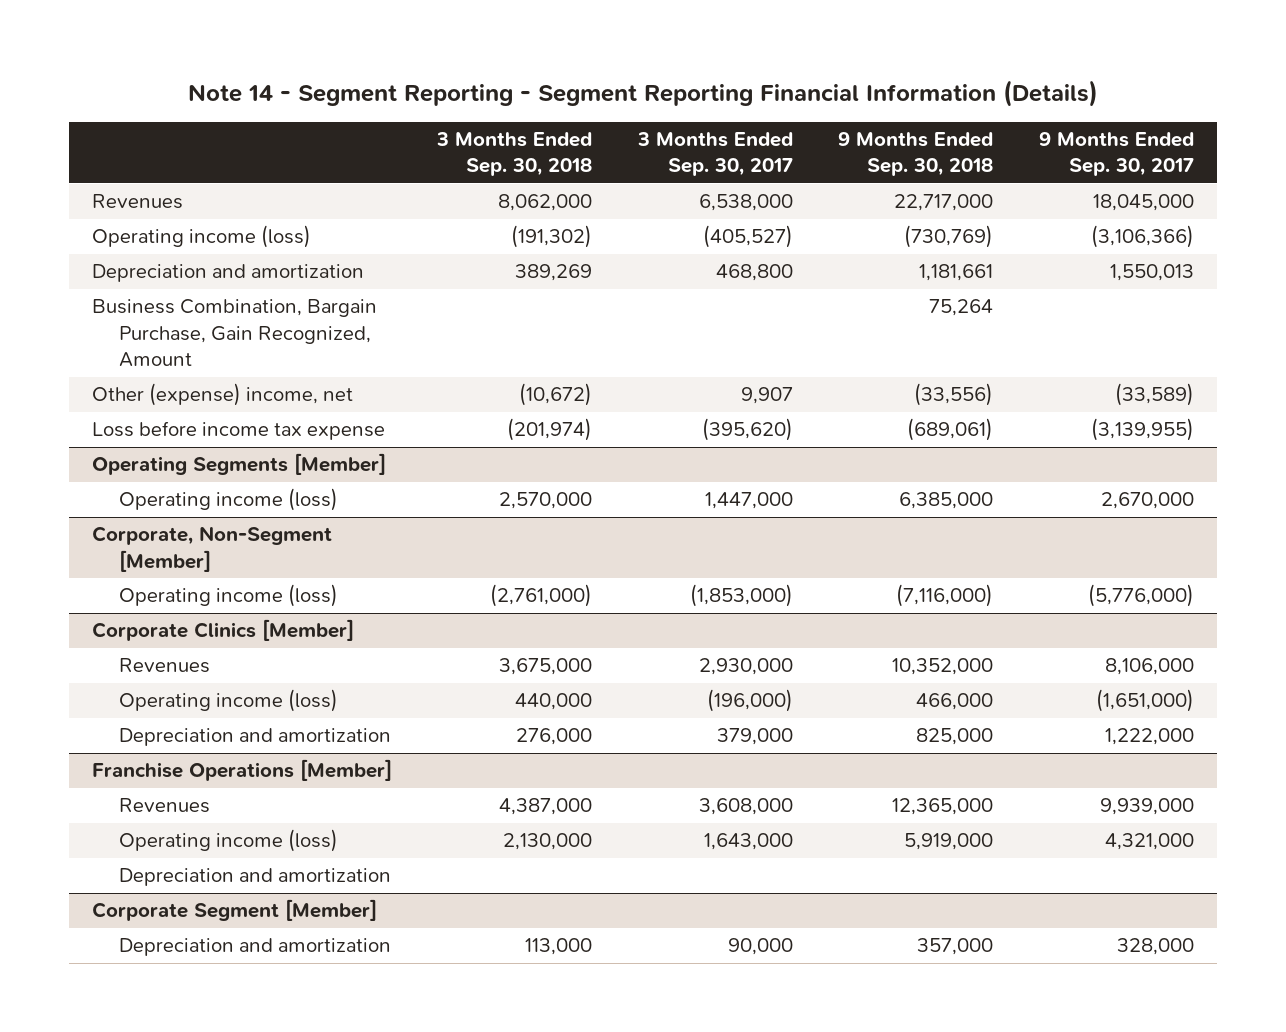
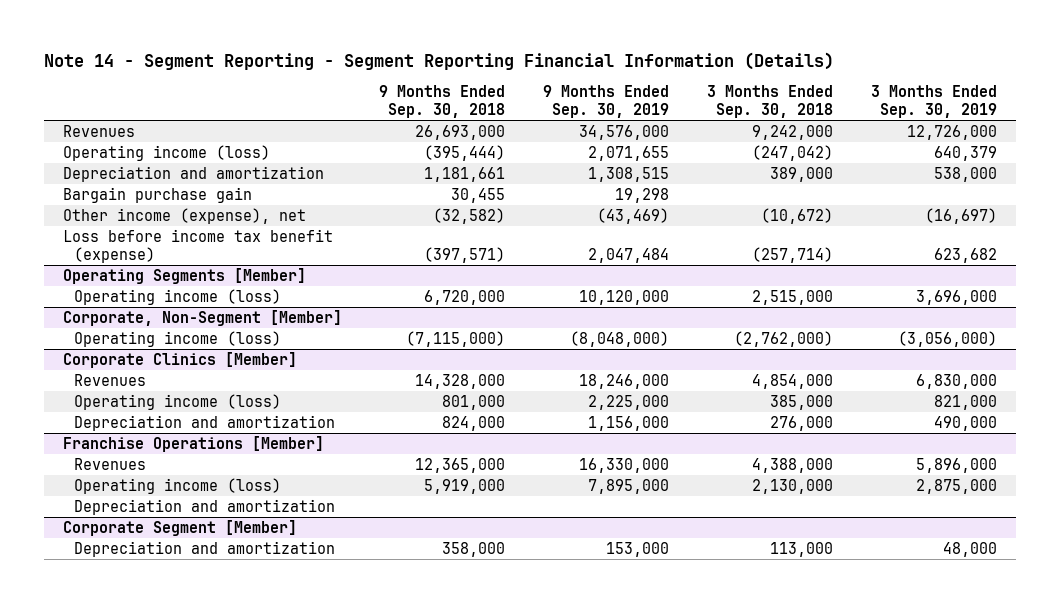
- | 3 Months Ended Sep. 30, 2018 | 3 Months Ended Sep. 30, 2017 | 9 Months Ended Sep. 30, 2018 | 9 Months Ended Sep. 30, 2017
+ | 9 Months Ended Sep. 30, 2018 | 9 Months Ended Sep. 30, 2019 | 3 Months Ended Sep. 30, 2018 | 3 Months Ended Sep. 30, 2019
- Revenues | 8,062,000 | 6,538,000 | 22,717,000 | 18,045,000
- Operating income (loss) | (191,302) | (405,527) | (730,769) | (3,106,366)
- Depreciation and amortization | 389,269 | 468,800 | 1,181,661 | 1,550,013
- Business Combination, Bargain Purchase, Gain Recognized, Amount | | | 75,264 |
- Other (expense) income, net | (10,672) | 9,907 | (33,556) | (33,589)
- Loss before income tax expense | (201,974) | (395,620) | (689,061) | (3,139,955)
+ Revenues | 26,693,000 | 34,576,000 | 9,242,000 | 12,726,000
+ Operating income (loss) | (395,444) | 2,071,655 | (247,042) | 640,379
+ Depreciation and amortization | 1,181,661 | 1,308,515 | 389,000 | 538,000
+ Bargain purchase gain | 30,455 | 19,298 | |
+ Other income (expense), net | (32,582) | (43,469) | (10,672) | (16,697)
+ Loss before income tax benefit (expense) | (397,571) | 2,047,484 | (257,714) | 623,682
@ Operating Segments [Member]
- Operating income (loss) | 2,570,000 | 1,447,000 | 6,385,000 | 2,670,000
+ Operating income (loss) | 6,720,000 | 10,120,000 | 2,515,000 | 3,696,000
@ Corporate, Non-Segment [Member]
- Operating income (loss) | (2,761,000) | (1,853,000) | (7,116,000) | (5,776,000)
+ Operating income (loss) | (7,115,000) | (8,048,000) | (2,762,000) | (3,056,000)
@ Corporate Clinics [Member]
- Revenues | 3,675,000 | 2,930,000 | 10,352,000 | 8,106,000
- Operating income (loss) | 440,000 | (196,000) | 466,000 | (1,651,000)
- Depreciation and amortization | 276,000 | 379,000 | 825,000 | 1,222,000
+ Revenues | 14,328,000 | 18,246,000 | 4,854,000 | 6,830,000
+ Operating income (loss) | 801,000 | 2,225,000 | 385,000 | 821,000
+ Depreciation and amortization | 824,000 | 1,156,000 | 276,000 | 490,000
@ Franchise Operations [Member]
- Revenues | 4,387,000 | 3,608,000 | 12,365,000 | 9,939,000
+ Revenues | 12,365,000 | 16,330,000 | 4,388,000 | 5,896,000
@ Corporate Segment [Member]
- Depreciation and amortization | 113,000 | 90,000 | 357,000 | 328,000
+ Depreciation and amortization | 358,000 | 153,000 | 113,000 | 48,000

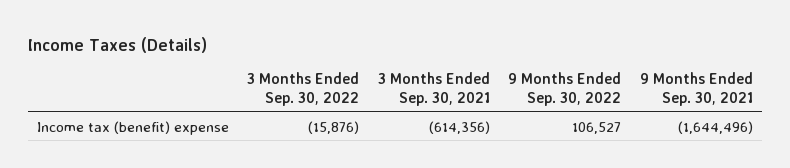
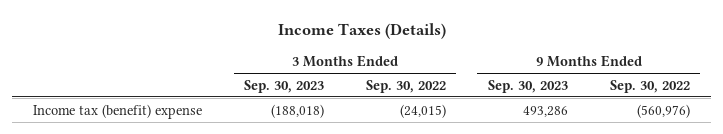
- | 3 Months Ended Sep. 30, 2022 | 3 Months Ended Sep. 30, 2021 | 9 Months Ended Sep. 30, 2022 | 9 Months Ended Sep. 30, 2021
+ | 3 Months Ended Sep. 30, 2023 | 3 Months Ended Sep. 30, 2022 | 9 Months Ended Sep. 30, 2023 | 9 Months Ended Sep. 30, 2022
- Income tax (benefit) expense | (15,876) | (614,356) | 106,527 | (1,644,496)
+ Income tax (benefit) expense | (188,018) | (24,015) | 493,286 | (560,976)

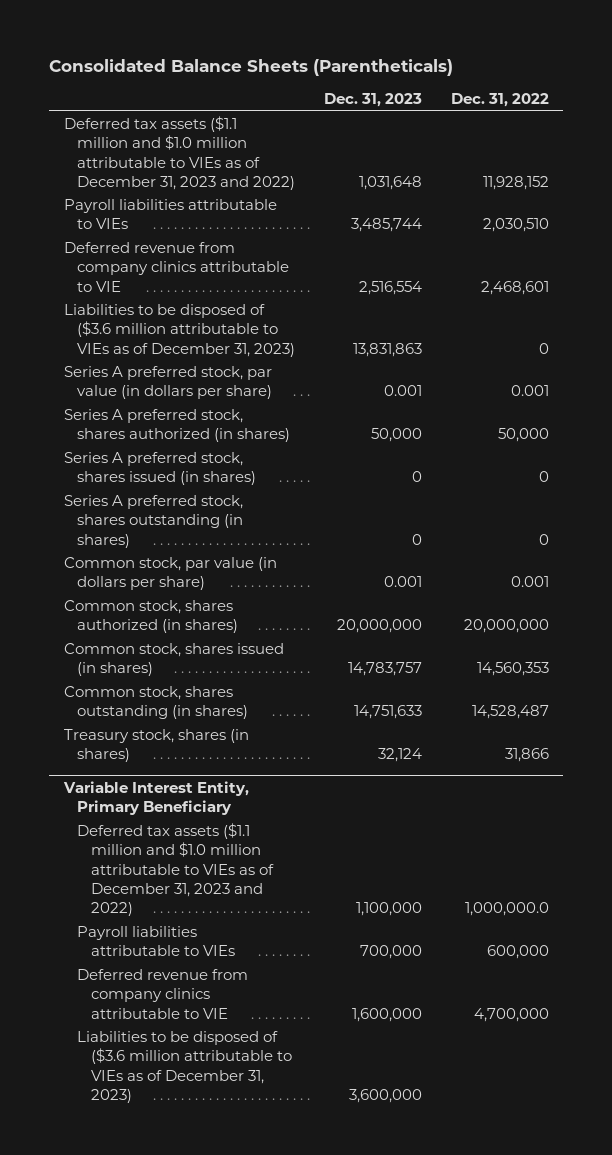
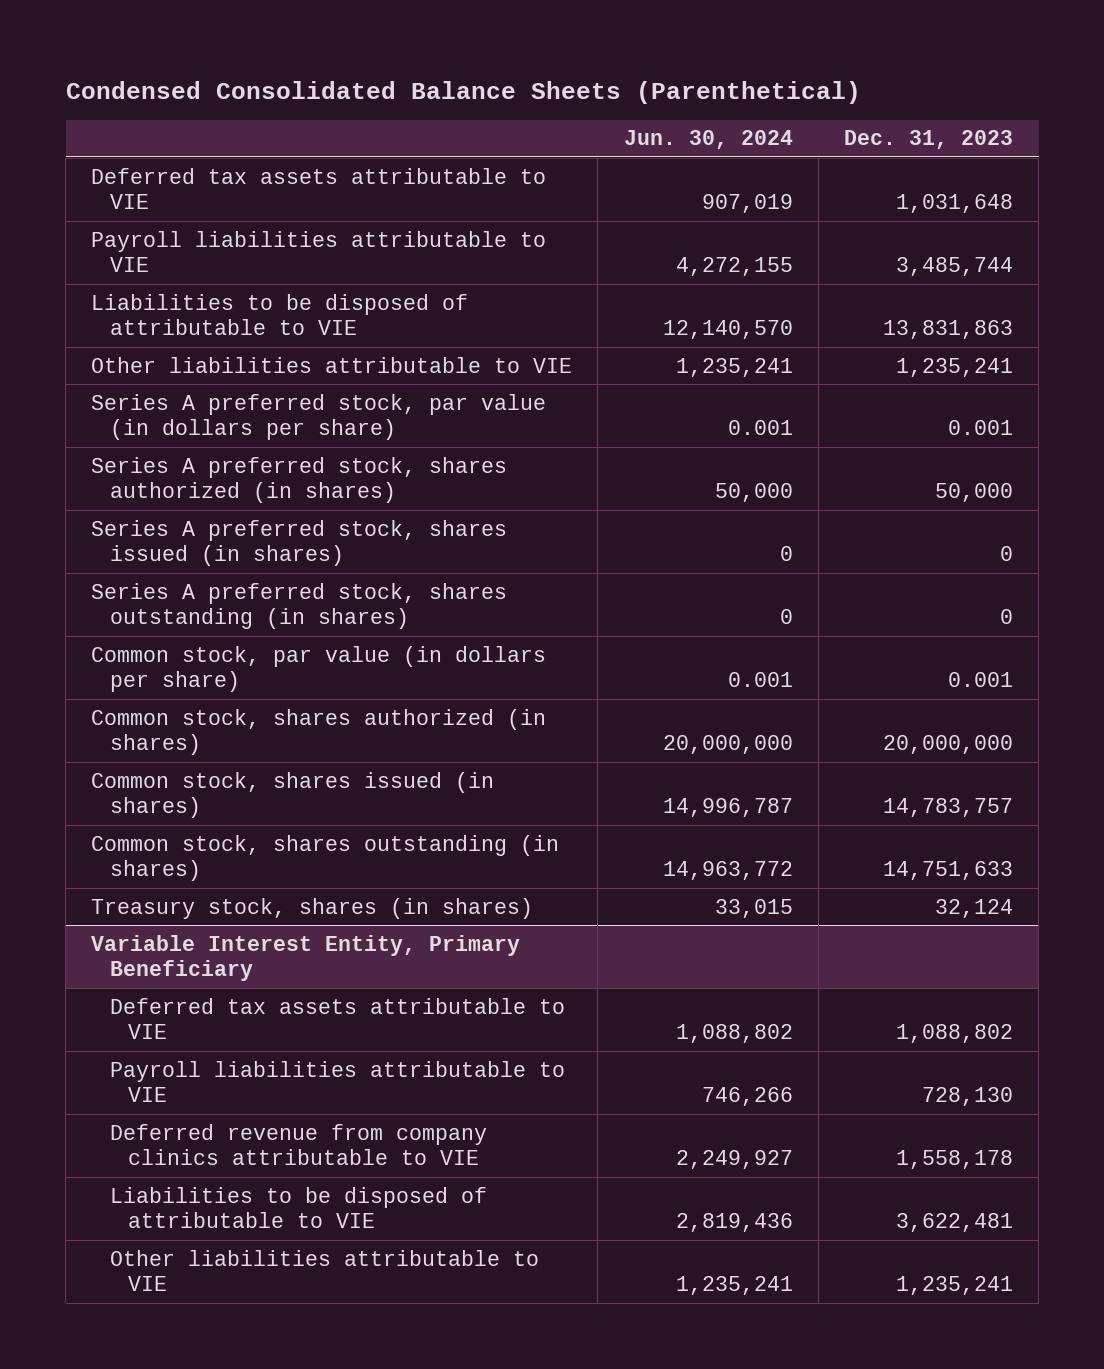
- Consolidated Balance Sheets (Parentheticals)
+ Condensed Consolidated Balance Sheets (Parenthetical)
- | Dec. 31, 2023 | Dec. 31, 2022
+ | Jun. 30, 2024 | Dec. 31, 2023
- Deferred tax assets ($1.1 million and $1.0 million attributable to VIEs as of December 31, 2023 and 2022) | 1,031,648 | 11,928,152
- Payroll liabilities attributable to VIEs | 3,485,744 | 2,030,510
- Deferred revenue from company clinics attributable to VIE | 2,516,554 | 2,468,601
- Liabilities to be disposed of ($3.6 million attributable to VIEs as of December 31, 2023) | 13,831,863 | 0
+ Deferred tax assets attributable to VIE | 907,019 | 1,031,648
+ Payroll liabilities attributable to VIE | 4,272,155 | 3,485,744
+ Liabilities to be disposed of attributable to VIE | 12,140,570 | 13,831,863
+ Other liabilities attributable to VIE | 1,235,241 | 1,235,241
@ Variable Interest Entity, Primary Beneficiary
- Deferred tax assets ($1.1 million and $1.0 million attributable to VIEs as of December 31, 2023 and 2022) | 1,100,000 | 1,000,000.0
- Payroll liabilities attributable to VIEs | 700,000 | 600,000
- Deferred revenue from company clinics attributable to VIE | 1,600,000 | 4,700,000
- Liabilities to be disposed of ($3.6 million attributable to VIEs as of December 31, 2023) | 3,600,000 |
+ Deferred tax assets attributable to VIE | 1,088,802 | 1,088,802
+ Payroll liabilities attributable to VIE | 746,266 | 728,130
+ Deferred revenue from company clinics attributable to VIE | 2,249,927 | 1,558,178
+ Liabilities to be disposed of attributable to VIE | 2,819,436 | 3,622,481
+ Other liabilities attributable to VIE | 1,235,241 | 1,235,241

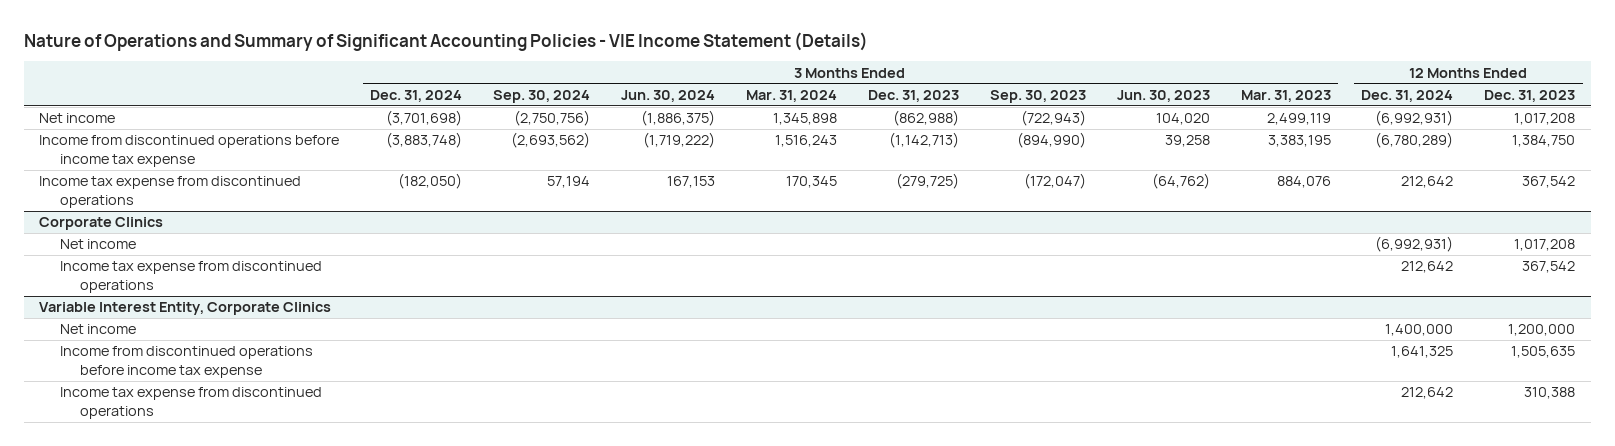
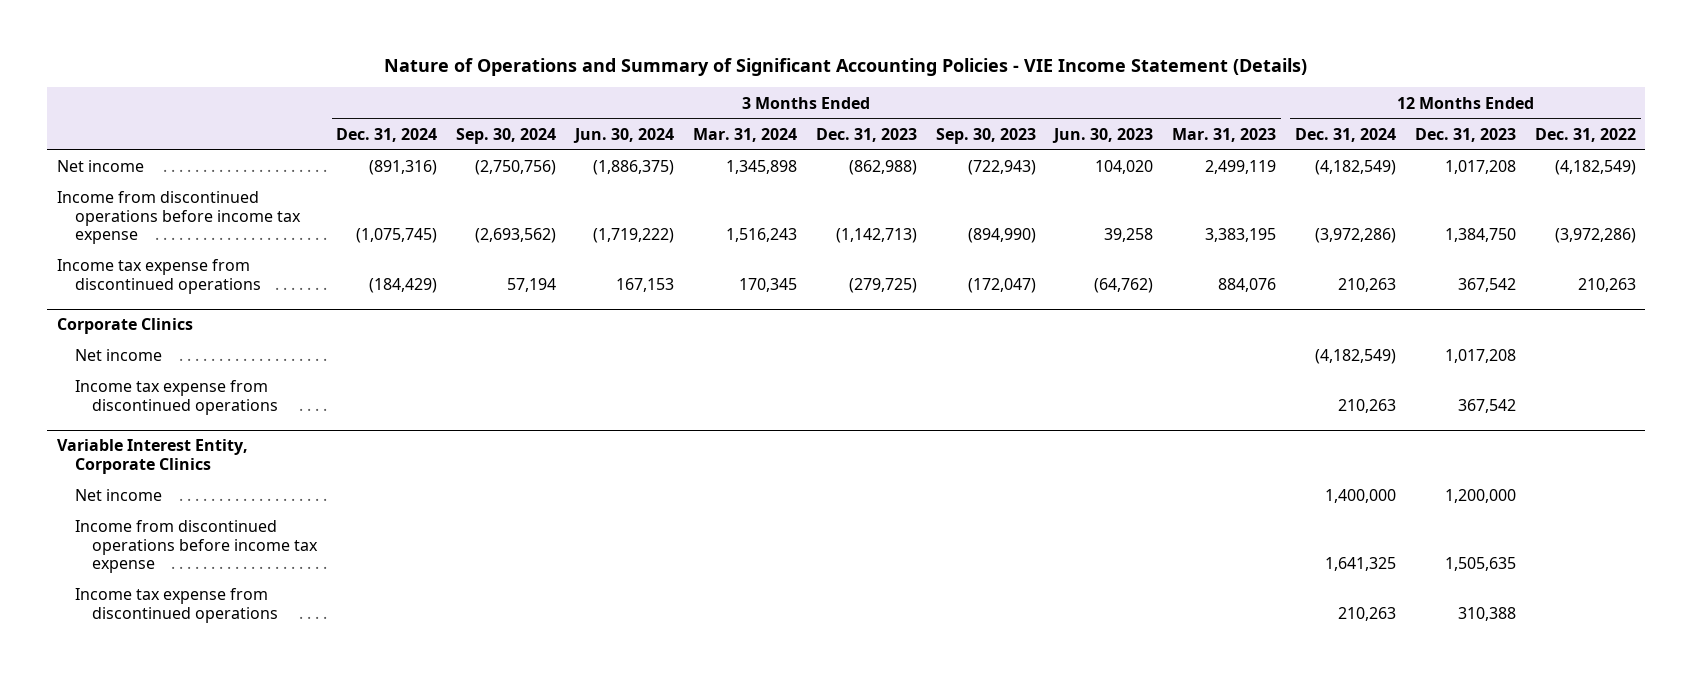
- | 3 Months Ended Dec. 31, 2024 | 3 Months Ended Sep. 30, 2024 | 3 Months Ended Jun. 30, 2024 | 3 Months Ended Mar. 31, 2024 | 3 Months Ended Dec. 31, 2023 | 3 Months Ended Sep. 30, 2023 | 3 Months Ended Jun. 30, 2023 | 3 Months Ended Mar. 31, 2023 | 12 Months Ended Dec. 31, 2024 | 12 Months Ended Dec. 31, 2023
+ | 3 Months Ended Dec. 31, 2024 | 3 Months Ended Sep. 30, 2024 | 3 Months Ended Jun. 30, 2024 | 3 Months Ended Mar. 31, 2024 | 3 Months Ended Dec. 31, 2023 | 3 Months Ended Sep. 30, 2023 | 3 Months Ended Jun. 30, 2023 | 3 Months Ended Mar. 31, 2023 | 12 Months Ended Dec. 31, 2024 | 12 Months Ended Dec. 31, 2023 | 12 Months Ended Dec. 31, 2022
- Net income | (3,701,698) | (2,750,756) | (1,886,375) | 1,345,898 | (862,988) | (722,943) | 104,020 | 2,499,119 | (6,992,931) | 1,017,208
- Income from discontinued operations before income tax expense | (3,883,748) | (2,693,562) | (1,719,222) | 1,516,243 | (1,142,713) | (894,990) | 39,258 | 3,383,195 | (6,780,289) | 1,384,750
- Income tax expense from discontinued operations | (182,050) | 57,194 | 167,153 | 170,345 | (279,725) | (172,047) | (64,762) | 884,076 | 212,642 | 367,542
+ Net income | (891,316) | (2,750,756) | (1,886,375) | 1,345,898 | (862,988) | (722,943) | 104,020 | 2,499,119 | (4,182,549) | 1,017,208 | (4,182,549)
+ Income from discontinued operations before income tax expense | (1,075,745) | (2,693,562) | (1,719,222) | 1,516,243 | (1,142,713) | (894,990) | 39,258 | 3,383,195 | (3,972,286) | 1,384,750 | (3,972,286)
+ Income tax expense from discontinued operations | (184,429) | 57,194 | 167,153 | 170,345 | (279,725) | (172,047) | (64,762) | 884,076 | 210,263 | 367,542 | 210,263
@ Corporate Clinics
- Net income | | | | | | | | | (6,992,931) | 1,017,208
- Income tax expense from discontinued operations | | | | | | | | | 212,642 | 367,542
+ Net income | | | | | | | | | (4,182,549) | 1,017,208 |
+ Income tax expense from discontinued operations | | | | | | | | | 210,263 | 367,542 |
@ Variable Interest Entity, Corporate Clinics
- Income tax expense from discontinued operations | | | | | | | | | 212,642 | 310,388
+ Income tax expense from discontinued operations | | | | | | | | | 210,263 | 310,388 |

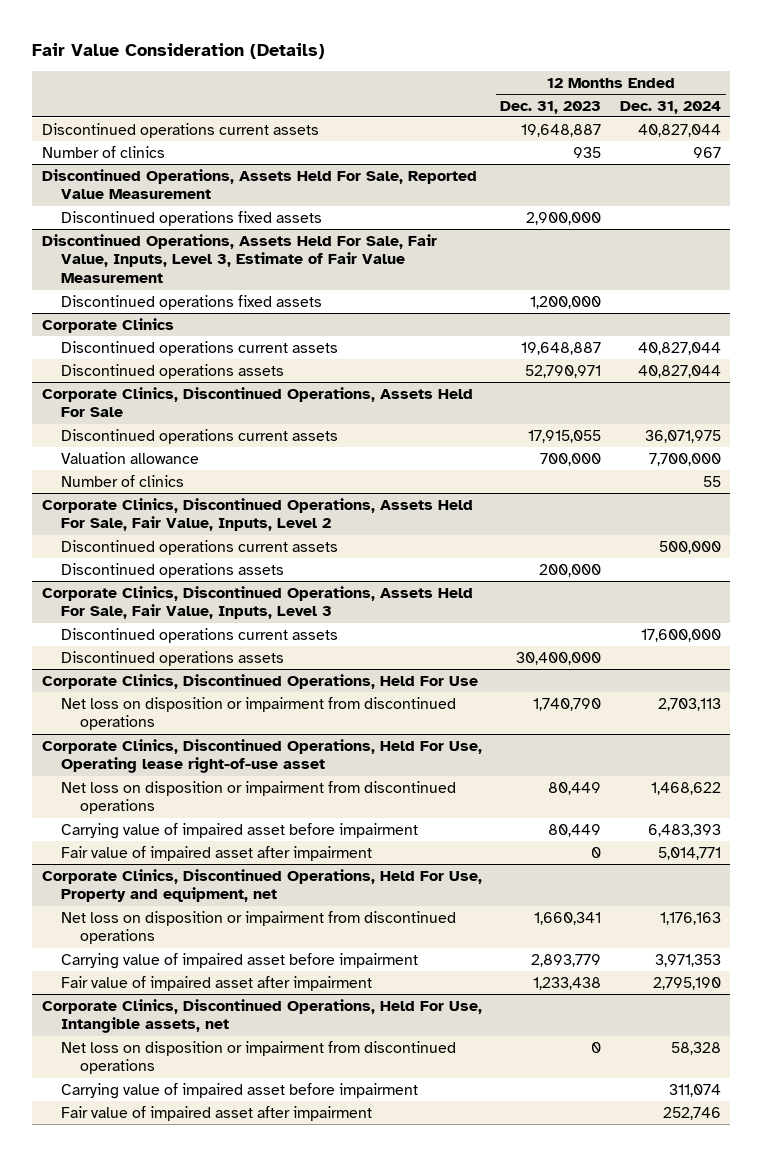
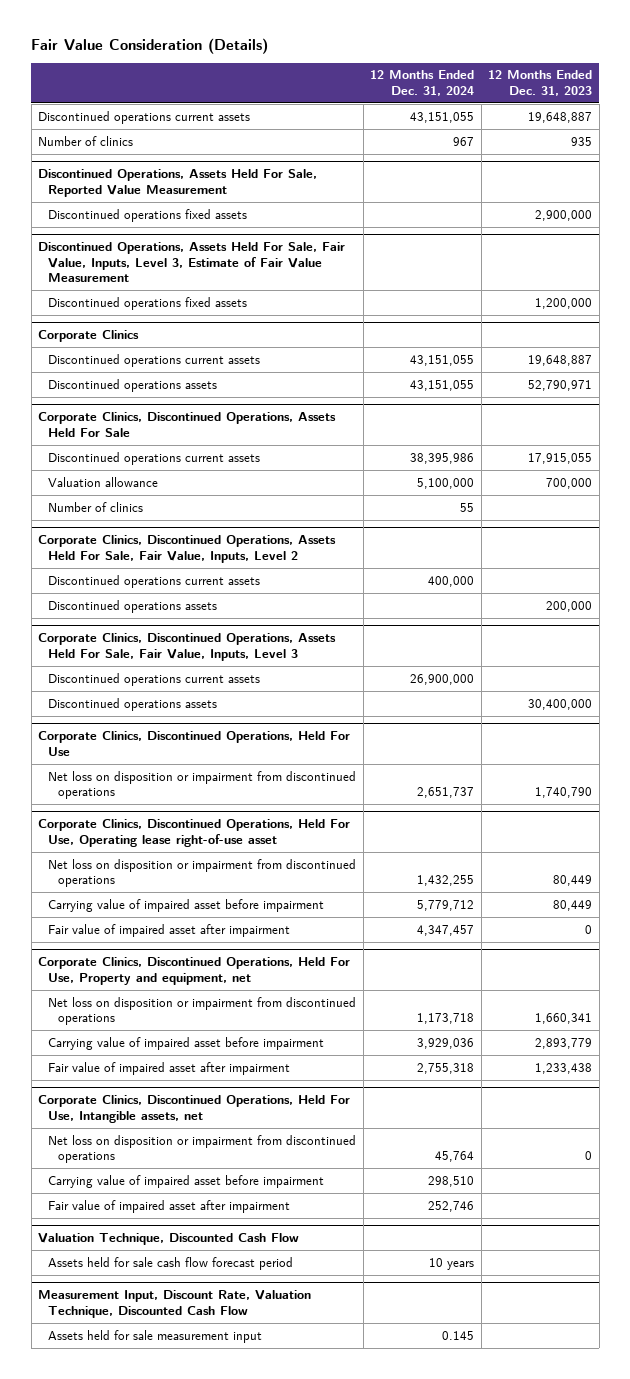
- | 12 Months Ended Dec. 31, 2023 | 12 Months Ended Dec. 31, 2024
+ | 12 Months Ended Dec. 31, 2024 | 12 Months Ended Dec. 31, 2023
- Discontinued operations current assets | 19,648,887 | 40,827,044
+ Discontinued operations current assets | 43,151,055 | 19,648,887
@ Corporate Clinics
- Discontinued operations current assets | 19,648,887 | 40,827,044
- Discontinued operations assets | 52,790,971 | 40,827,044
+ Discontinued operations current assets | 43,151,055 | 19,648,887
+ Discontinued operations assets | 43,151,055 | 52,790,971
@ Corporate Clinics, Discontinued Operations, Assets Held For Sale
- Discontinued operations current assets | 17,915,055 | 36,071,975
- Valuation allowance | 700,000 | 7,700,000
+ Discontinued operations current assets | 38,395,986 | 17,915,055
+ Valuation allowance | 5,100,000 | 700,000
@ Corporate Clinics, Discontinued Operations, Assets Held For Sale, Fair Value, Inputs, Level 2
- Discontinued operations current assets | | 500,000
+ Discontinued operations current assets | 400,000 |
@ Corporate Clinics, Discontinued Operations, Assets Held For Sale, Fair Value, Inputs, Level 3
- Discontinued operations current assets | | 17,600,000
+ Discontinued operations current assets | 26,900,000 |
@ Corporate Clinics, Discontinued Operations, Held For Use
- Net loss on disposition or impairment from discontinued operations | 1,740,790 | 2,703,113
+ Net loss on disposition or impairment from discontinued operations | 2,651,737 | 1,740,790
@ Corporate Clinics, Discontinued Operations, Held For Use, Operating lease right-of-use asset
- Net loss on disposition or impairment from discontinued operations | 80,449 | 1,468,622
- Carrying value of impaired asset before impairment | 80,449 | 6,483,393
- Fair value of impaired asset after impairment | 0 | 5,014,771
+ Net loss on disposition or impairment from discontinued operations | 1,432,255 | 80,449
+ Carrying value of impaired asset before impairment | 5,779,712 | 80,449
+ Fair value of impaired asset after impairment | 4,347,457 | 0
@ Corporate Clinics, Discontinued Operations, Held For Use, Property and equipment, net
- Net loss on disposition or impairment from discontinued operations | 1,660,341 | 1,176,163
- Carrying value of impaired asset before impairment | 2,893,779 | 3,971,353
- Fair value of impaired asset after impairment | 1,233,438 | 2,795,190
+ Net loss on disposition or impairment from discontinued operations | 1,173,718 | 1,660,341
+ Carrying value of impaired asset before impairment | 3,929,036 | 2,893,779
+ Fair value of impaired asset after impairment | 2,755,318 | 1,233,438
@ Corporate Clinics, Discontinued Operations, Held For Use, Intangible assets, net
- Net loss on disposition or impairment from discontinued operations | 0 | 58,328
- Carrying value of impaired asset before impairment | | 311,074
+ Net loss on disposition or impairment from discontinued operations | 45,764 | 0
+ Carrying value of impaired asset before impairment | 298,510 |
+ Valuation Technique, Discounted Cash Flow
+ Assets held for sale cash flow forecast period | 10 years |
+ Measurement Input, Discount Rate, Valuation Technique, Discounted Cash Flow
+ Assets held for sale measurement input | 0.145 |

